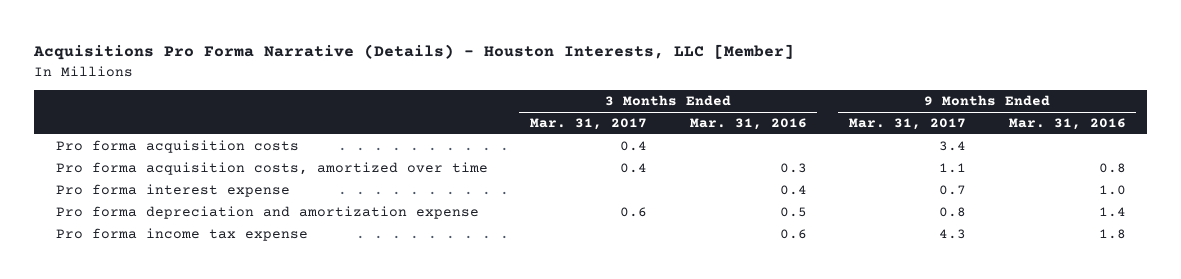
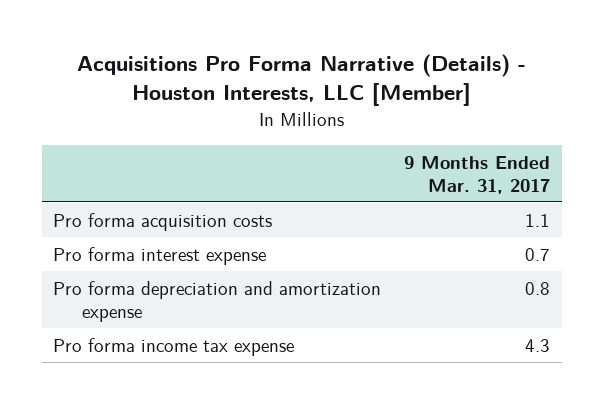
- | 3 Months Ended Mar. 31, 2017 | 3 Months Ended Mar. 31, 2016 | 9 Months Ended Mar. 31, 2017 | 9 Months Ended Mar. 31, 2016
+ | 9 Months Ended Mar. 31, 2017
- Pro forma acquisition costs | 0.4 | | 3.4 |
- Pro forma acquisition costs, amortized over time | 0.4 | 0.3 | 1.1 | 0.8
+ Pro forma acquisition costs | 1.1

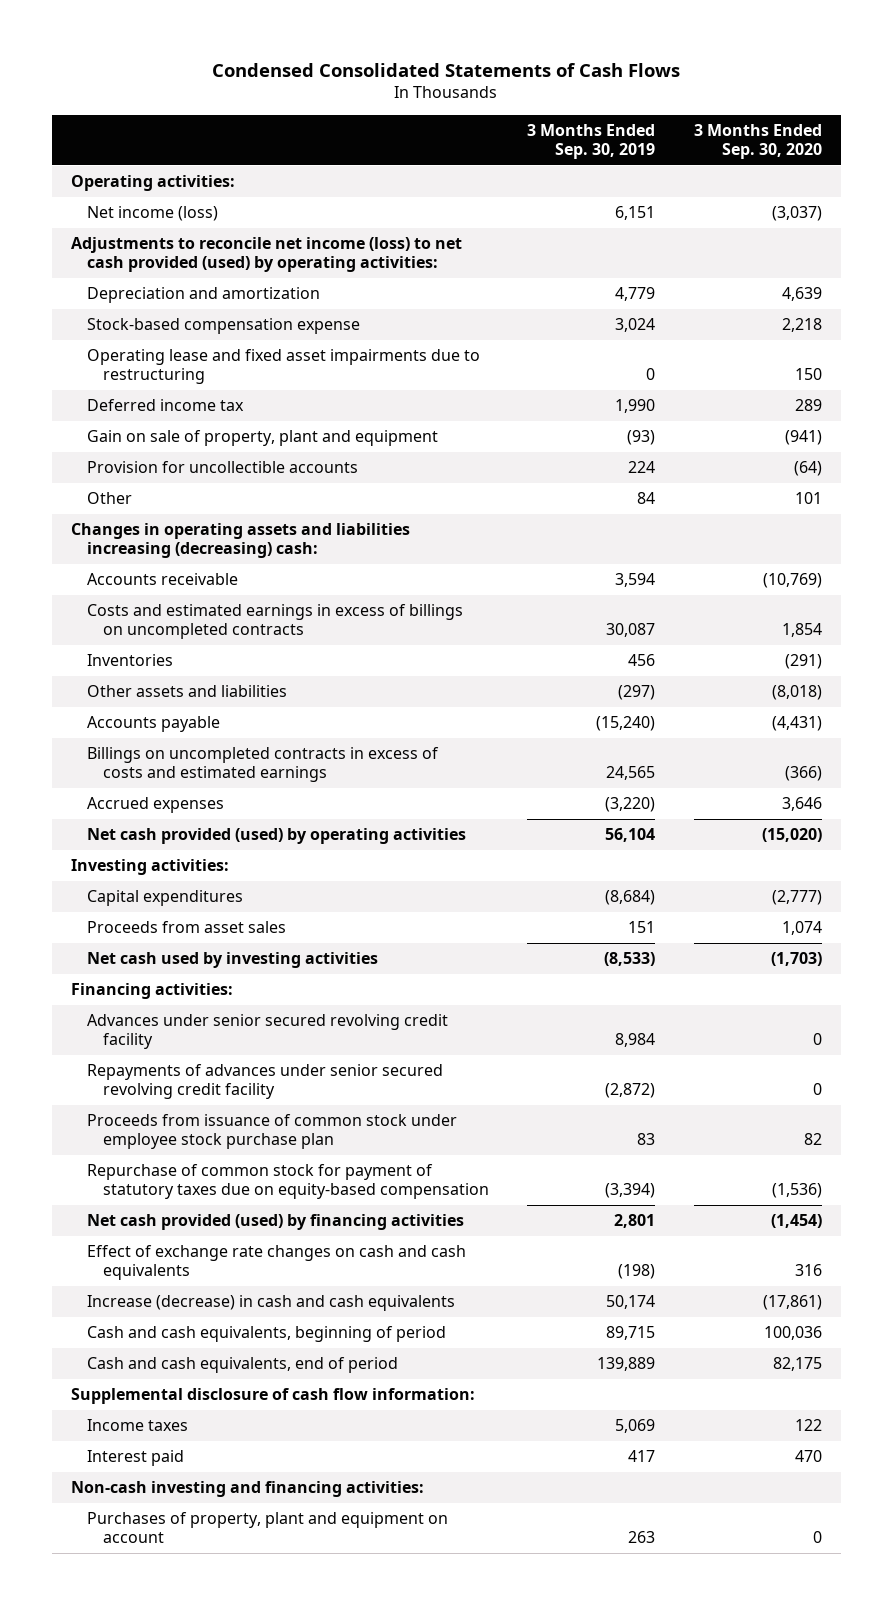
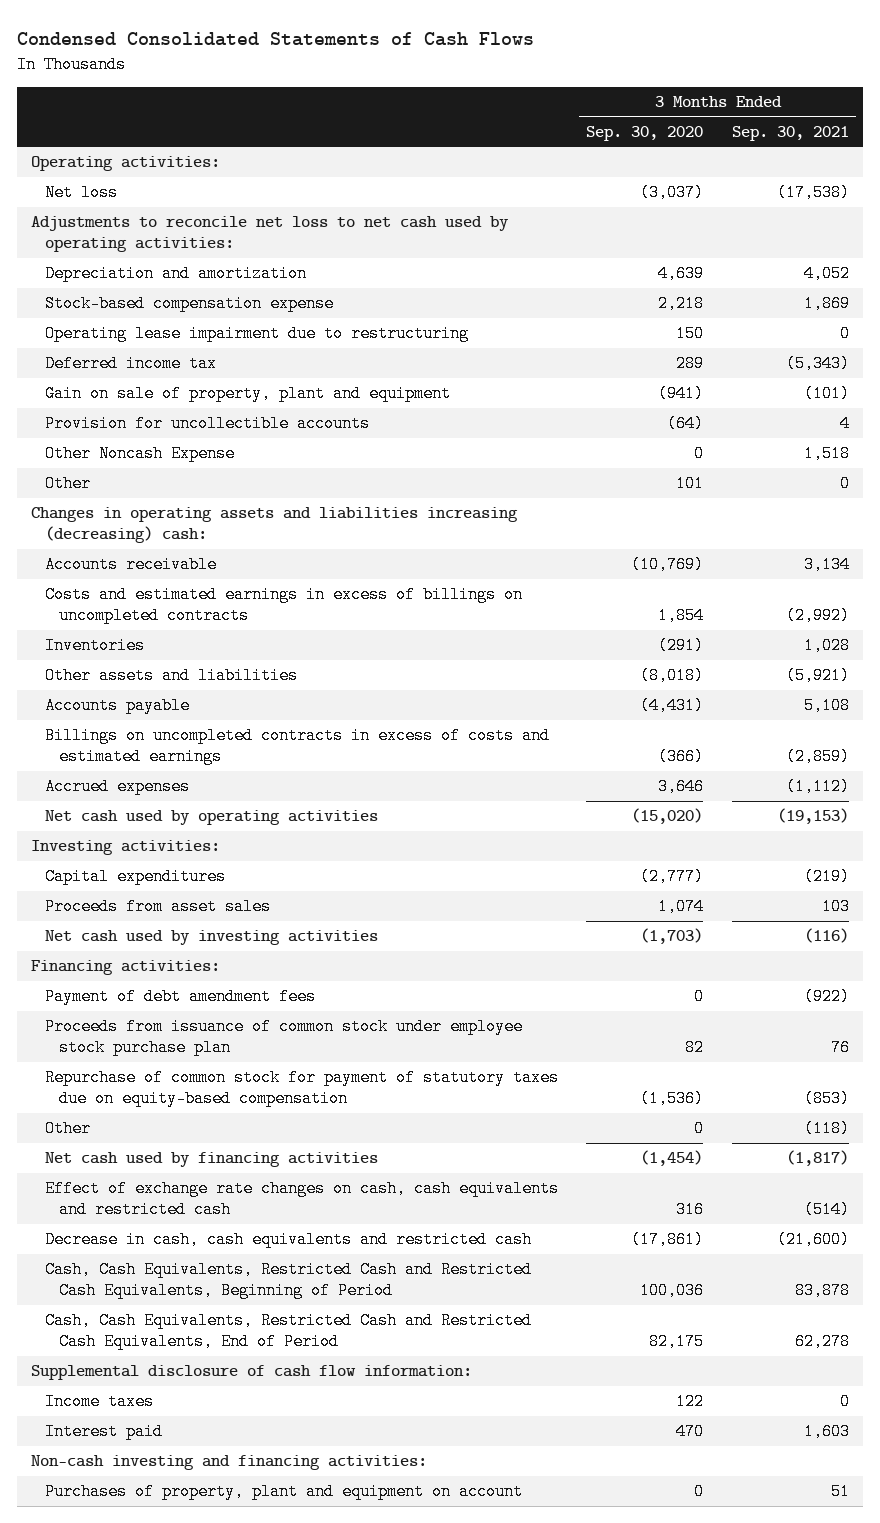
- | 3 Months Ended Sep. 30, 2019 | 3 Months Ended Sep. 30, 2020
+ | 3 Months Ended Sep. 30, 2020 | 3 Months Ended Sep. 30, 2021
- Net income (loss) | 6,151 | (3,037)
- Adjustments to reconcile net income (loss) to net cash provided (used) by operating activities:
+ Net loss | (3,037) | (17,538)
+ Adjustments to reconcile net loss to net cash used by operating activities:
- Operating lease and fixed asset impairments due to restructuring | 0 | 150
+ Operating lease impairment due to restructuring | 150 | 0
+ Other Noncash Expense | 0 | 1,518
- Net cash provided (used) by operating activities | 56,104 | (15,020)
+ Net cash used by operating activities | (15,020) | (19,153)
- Advances under senior secured revolving credit facility | 8,984 | 0
- Repayments of advances under senior secured revolving credit facility | (2,872) | 0
+ Payment of debt amendment fees | 0 | (922)
- Net cash provided (used) by financing activities | 2,801 | (1,454)
- Effect of exchange rate changes on cash and cash equivalents | (198) | 316
- Increase (decrease) in cash and cash equivalents | 50,174 | (17,861)
- Cash and cash equivalents, beginning of period | 89,715 | 100,036
- Cash and cash equivalents, end of period | 139,889 | 82,175
+ Other | 0 | (118)
+ Net cash used by financing activities | (1,454) | (1,817)
+ Effect of exchange rate changes on cash, cash equivalents and restricted cash | 316 | (514)
+ Decrease in cash, cash equivalents and restricted cash | (17,861) | (21,600)
+ Cash, Cash Equivalents, Restricted Cash and Restricted Cash Equivalents, Beginning of Period | 100,036 | 83,878
+ Cash, Cash Equivalents, Restricted Cash and Restricted Cash Equivalents, End of Period | 82,175 | 62,278

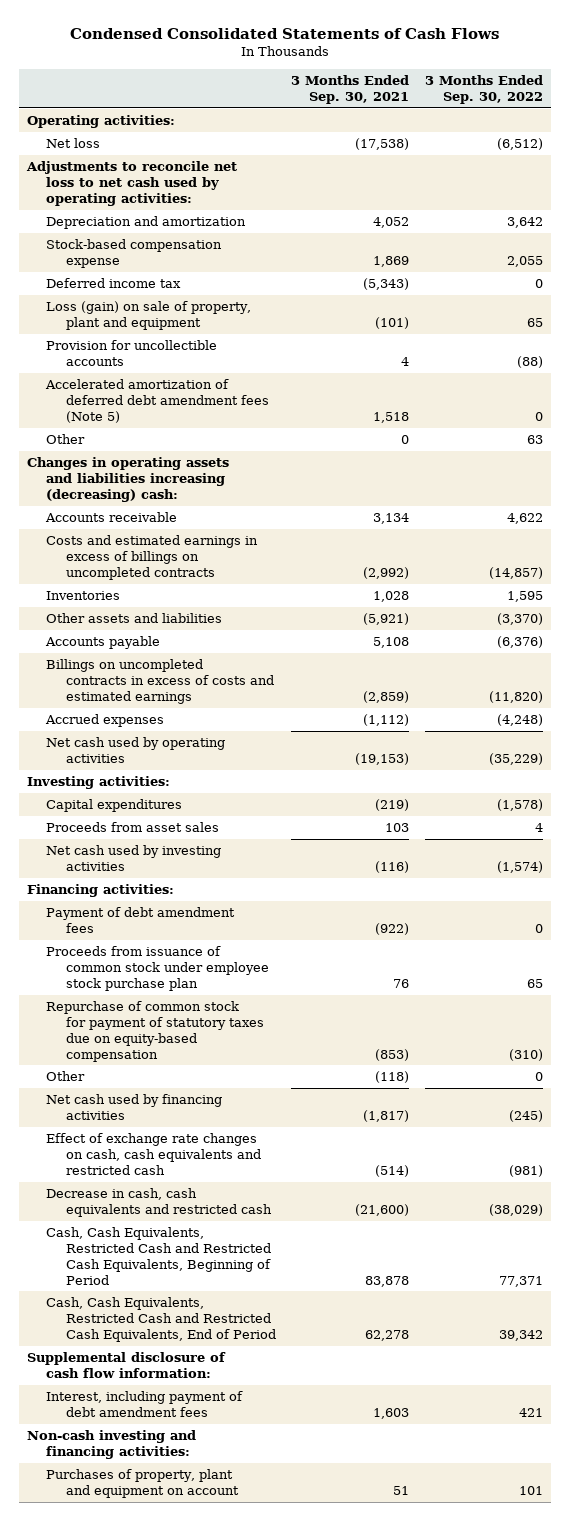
- | 3 Months Ended Sep. 30, 2020 | 3 Months Ended Sep. 30, 2021
+ | 3 Months Ended Sep. 30, 2021 | 3 Months Ended Sep. 30, 2022
- Operating lease impairment due to restructuring | 150 | 0
- Gain on sale of property, plant and equipment | (941) | (101)
+ Loss (gain) on sale of property, plant and equipment | (101) | 65
- Other Noncash Expense | 0 | 1,518
+ Accelerated amortization of deferred debt amendment fees (Note 5) | 1,518 | 0
- Income taxes | 122 | 0
- Interest paid | 470 | 1,603
+ Interest, including payment of debt amendment fees | 1,603 | 421

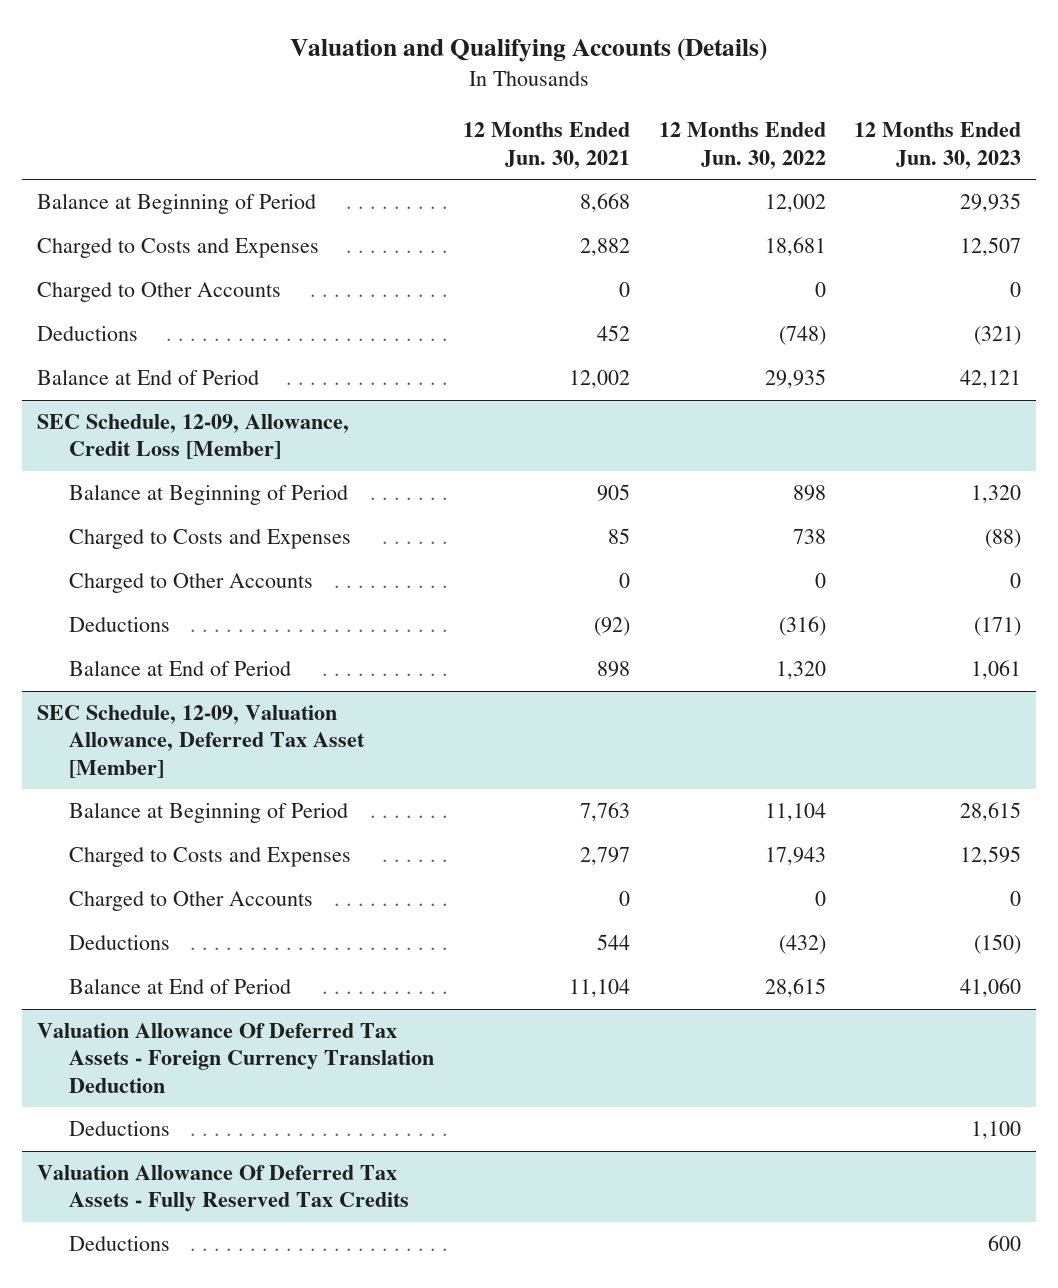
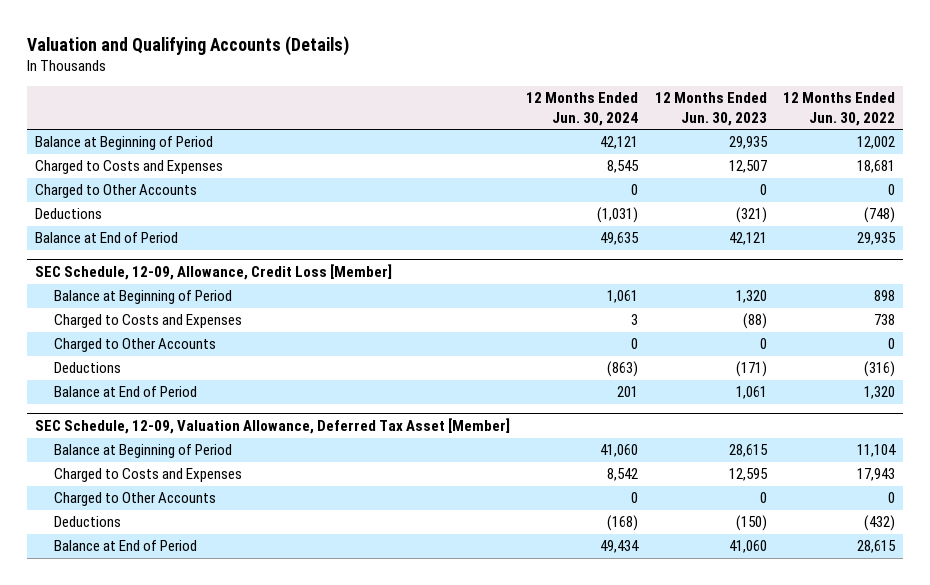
- | 12 Months Ended Jun. 30, 2021 | 12 Months Ended Jun. 30, 2022 | 12 Months Ended Jun. 30, 2023
+ | 12 Months Ended Jun. 30, 2024 | 12 Months Ended Jun. 30, 2023 | 12 Months Ended Jun. 30, 2022
- Valuation Allowance Of Deferred Tax Assets - Foreign Currency Translation Deduction
- Deductions | | | 1,100
- Valuation Allowance Of Deferred Tax Assets - Fully Reserved Tax Credits
- Deductions | | | 600

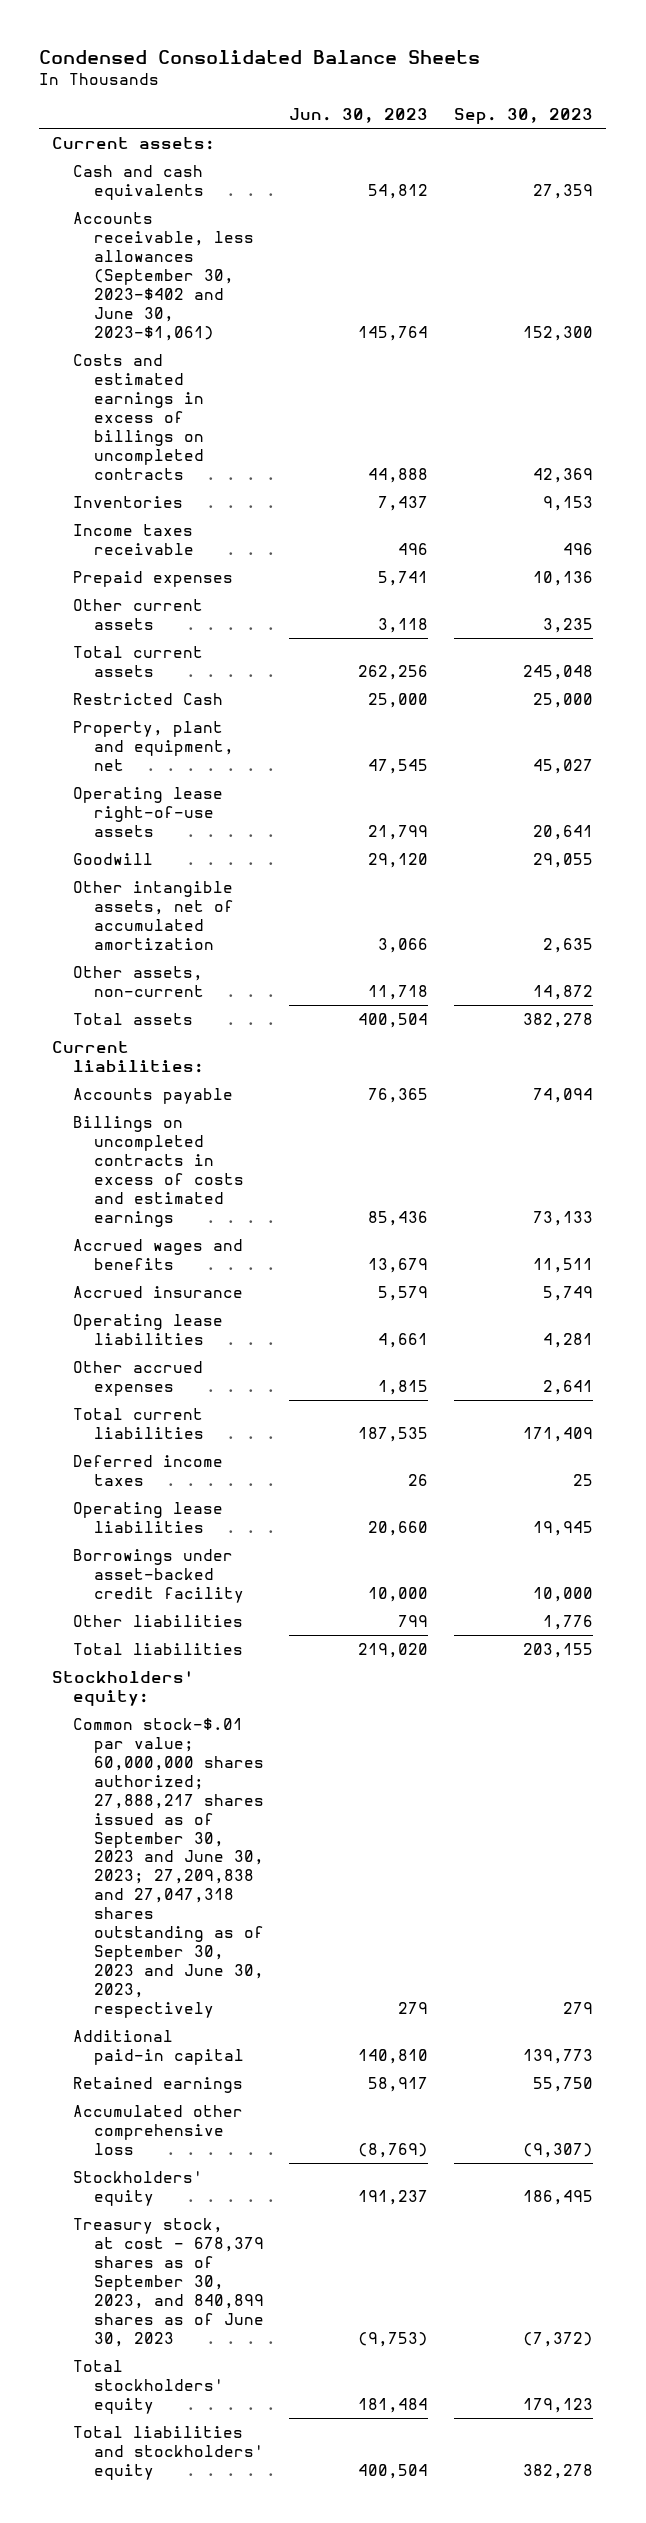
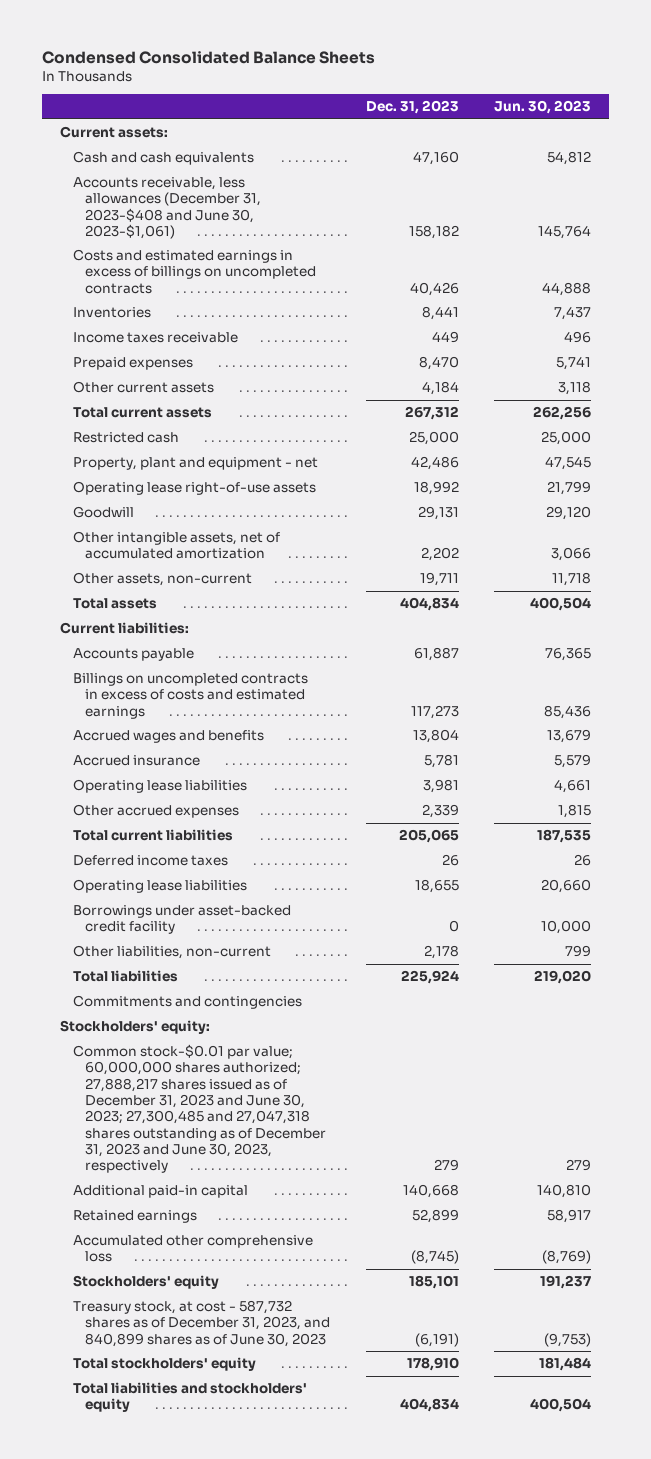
- | Jun. 30, 2023 | Sep. 30, 2023
+ | Dec. 31, 2023 | Jun. 30, 2023
- Accounts receivable, less allowances (September 30, 2023-$402 and June 30, 2023-$1,061) | 145,764 | 152,300
+ Accounts receivable, less allowances (December 31, 2023-$408 and June 30, 2023-$1,061) | 158,182 | 145,764
- Restricted Cash | 25,000 | 25,000
- Property, plant and equipment, net | 47,545 | 45,027
+ Restricted cash | 25,000 | 25,000
+ Property, plant and equipment - net | 42,486 | 47,545
- Other liabilities | 799 | 1,776
+ Other liabilities, non-current | 2,178 | 799
+ Commitments and contingencies
- Common stock-$.01 par value; 60,000,000 shares authorized; 27,888,217 shares issued as of September 30, 2023 and June 30, 2023; 27,209,838 and 27,047,318 shares outstanding as of September 30, 2023 and June 30, 2023, respectively | 279 | 279
+ Common stock-$0.01 par value; 60,000,000 shares authorized; 27,888,217 shares issued as of December 31, 2023 and June 30, 2023; 27,300,485 and 27,047,318 shares outstanding as of December 31, 2023 and June 30, 2023, respectively | 279 | 279
- Treasury stock, at cost - 678,379 shares as of September 30, 2023, and 840,899 shares as of June 30, 2023 | (9,753) | (7,372)
+ Treasury stock, at cost - 587,732 shares as of December 31, 2023, and 840,899 shares as of June 30, 2023 | (6,191) | (9,753)

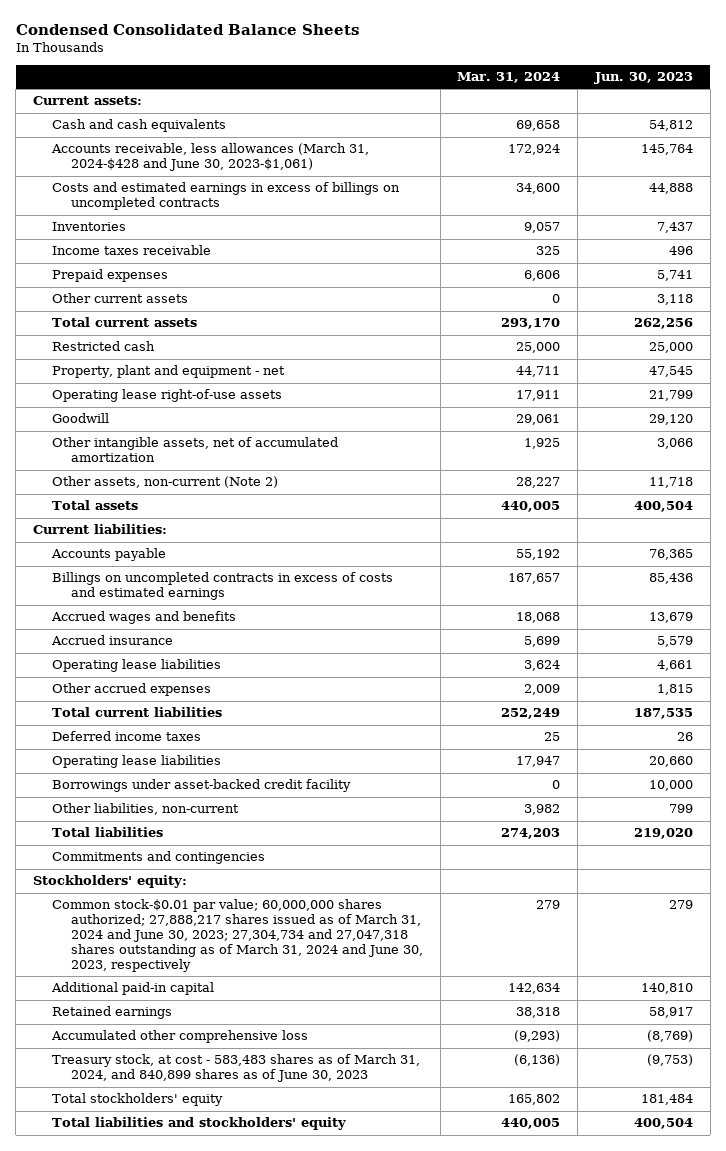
- | Dec. 31, 2023 | Jun. 30, 2023
+ | Mar. 31, 2024 | Jun. 30, 2023
- Accounts receivable, less allowances (December 31, 2023-$408 and June 30, 2023-$1,061) | 158,182 | 145,764
+ Accounts receivable, less allowances (March 31, 2024-$428 and June 30, 2023-$1,061) | 172,924 | 145,764
- Other assets, non-current | 19,711 | 11,718
+ Other assets, non-current (Note 2) | 28,227 | 11,718
- Common stock-$0.01 par value; 60,000,000 shares authorized; 27,888,217 shares issued as of December 31, 2023 and June 30, 2023; 27,300,485 and 27,047,318 shares outstanding as of December 31, 2023 and June 30, 2023, respectively | 279 | 279
+ Common stock-$0.01 par value; 60,000,000 shares authorized; 27,888,217 shares issued as of March 31, 2024 and June 30, 2023; 27,304,734 and 27,047,318 shares outstanding as of March 31, 2024 and June 30, 2023, respectively | 279 | 279
- Stockholders' equity | 185,101 | 191,237
- Treasury stock, at cost - 587,732 shares as of December 31, 2023, and 840,899 shares as of June 30, 2023 | (6,191) | (9,753)
+ Treasury stock, at cost - 583,483 shares as of March 31, 2024, and 840,899 shares as of June 30, 2023 | (6,136) | (9,753)

